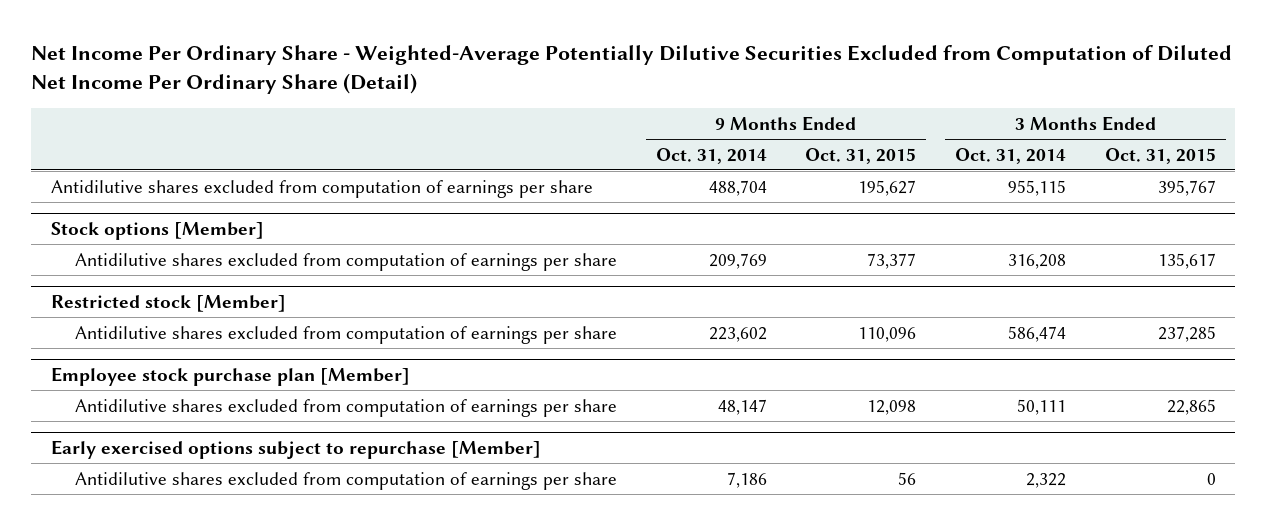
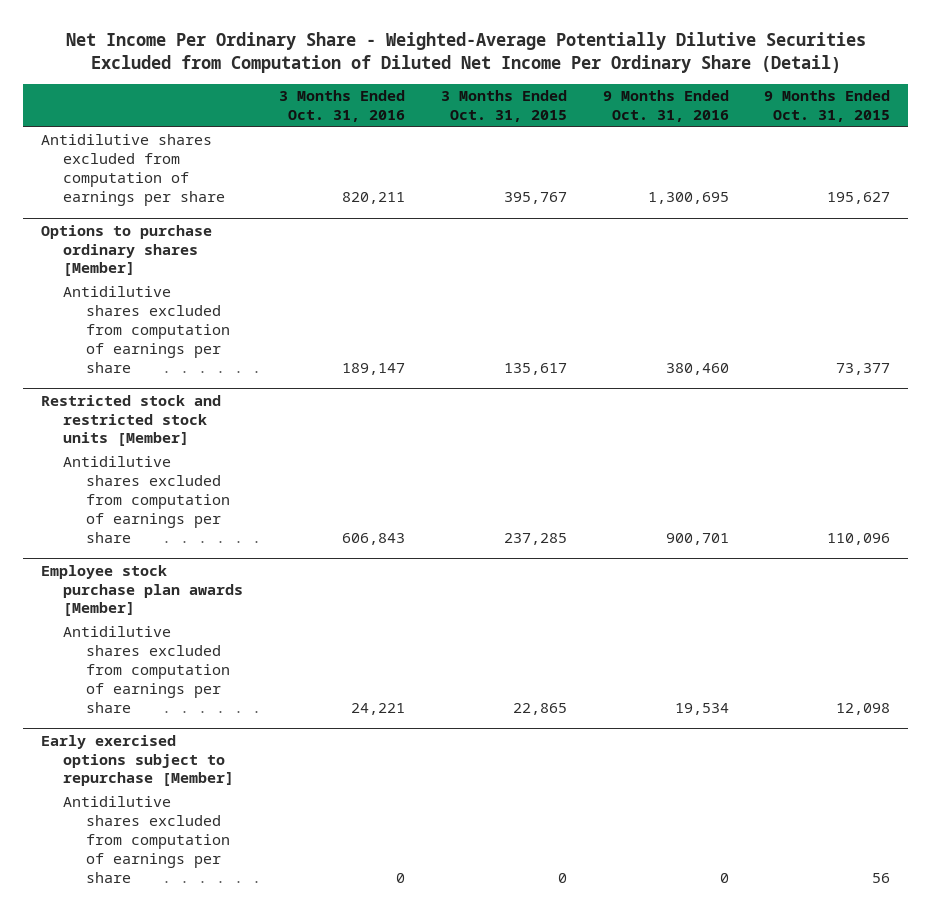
- | 9 Months Ended Oct. 31, 2014 | 9 Months Ended Oct. 31, 2015 | 3 Months Ended Oct. 31, 2014 | 3 Months Ended Oct. 31, 2015
+ | 3 Months Ended Oct. 31, 2016 | 3 Months Ended Oct. 31, 2015 | 9 Months Ended Oct. 31, 2016 | 9 Months Ended Oct. 31, 2015
- Stock options [Member]
+ Options to purchase ordinary shares [Member]
- Restricted stock [Member]
+ Restricted stock and restricted stock units [Member]
- Employee stock purchase plan [Member]
+ Employee stock purchase plan awards [Member]

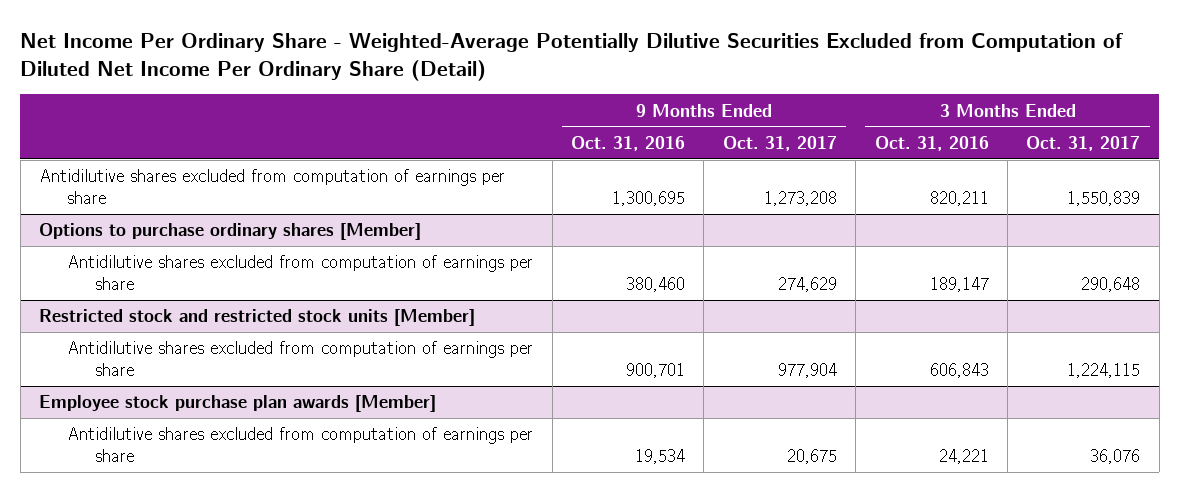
- | 3 Months Ended Oct. 31, 2016 | 3 Months Ended Oct. 31, 2015 | 9 Months Ended Oct. 31, 2016 | 9 Months Ended Oct. 31, 2015
+ | 9 Months Ended Oct. 31, 2016 | 9 Months Ended Oct. 31, 2017 | 3 Months Ended Oct. 31, 2016 | 3 Months Ended Oct. 31, 2017
- Early exercised options subject to repurchase [Member]
- Antidilutive shares excluded from computation of earnings per share | 0 | 0 | 0 | 56

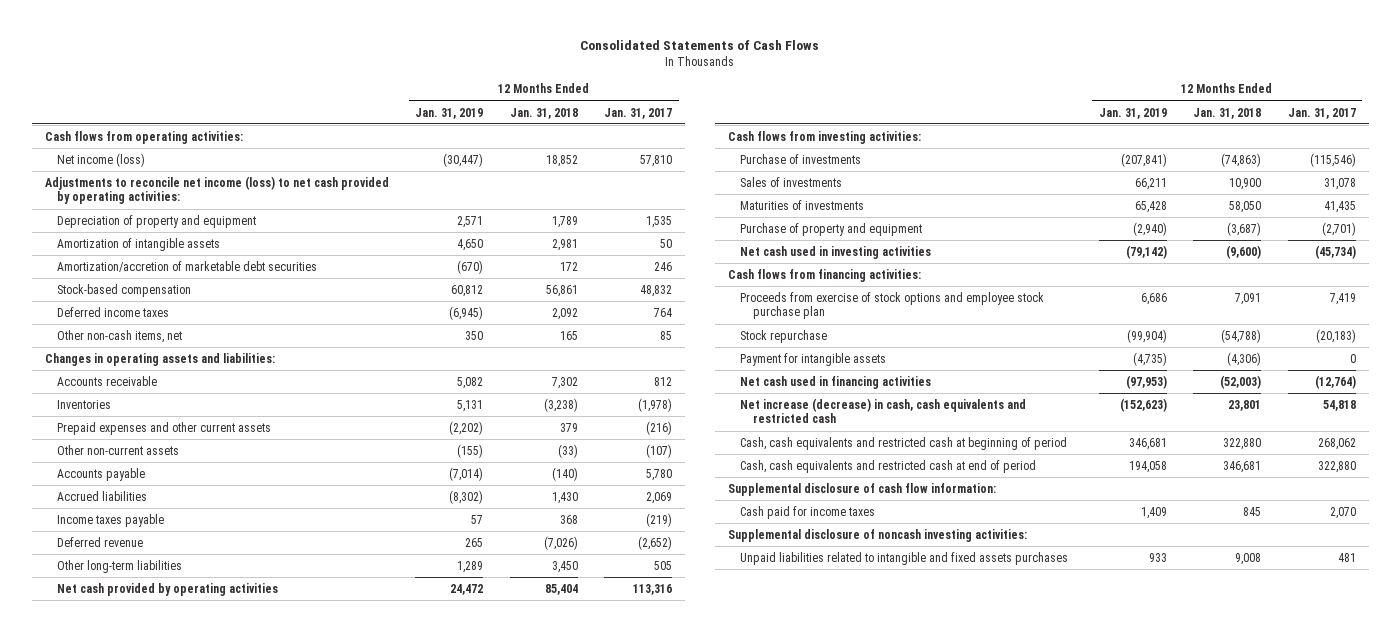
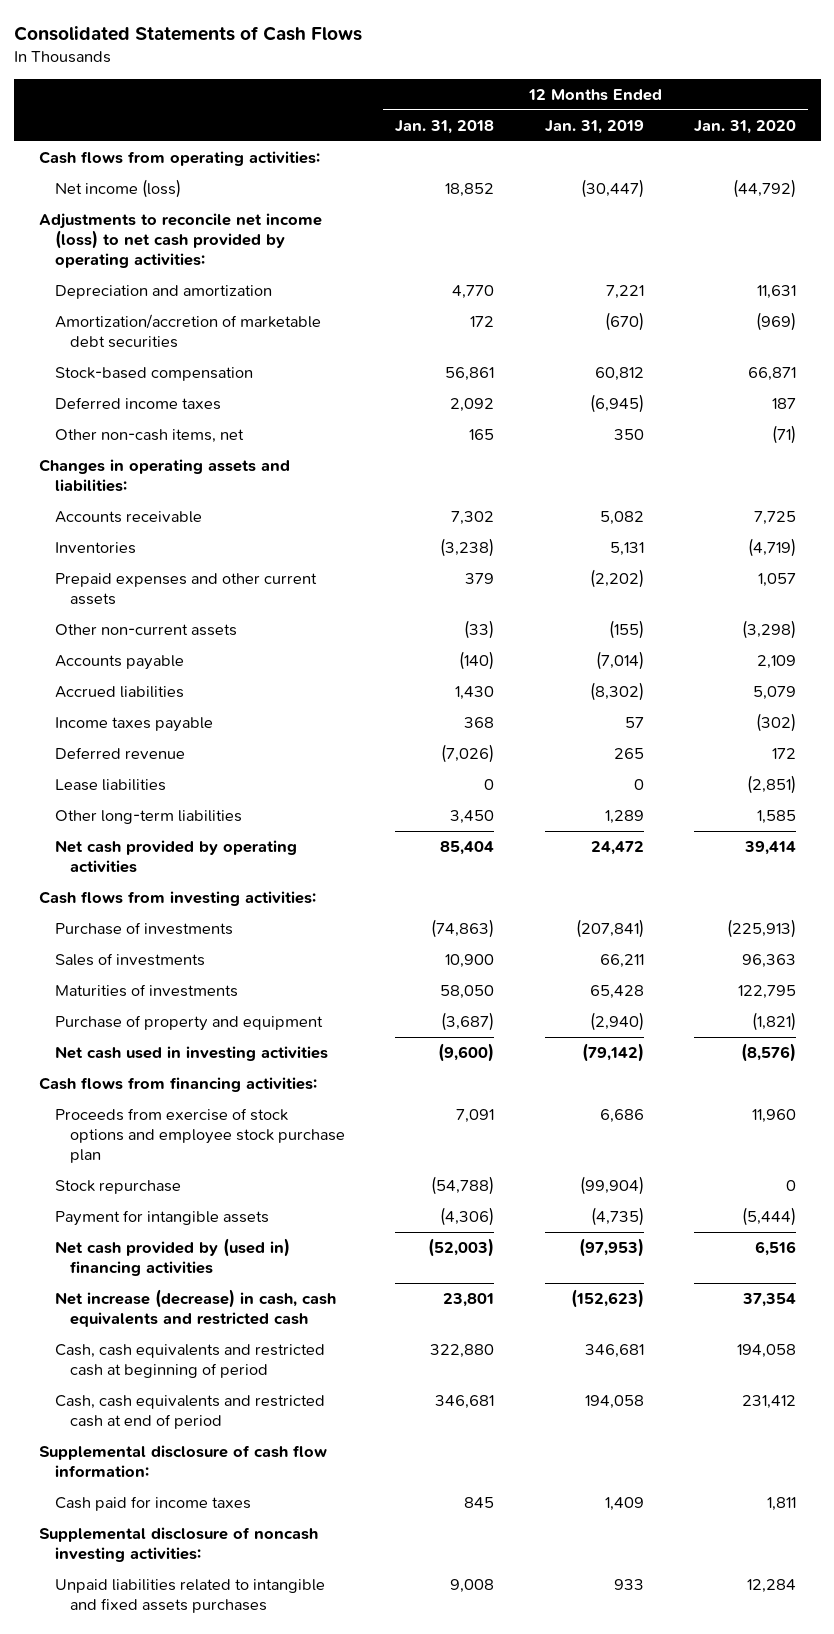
- | 12 Months Ended Jan. 31, 2019 | 12 Months Ended Jan. 31, 2018 | 12 Months Ended Jan. 31, 2017
+ | 12 Months Ended Jan. 31, 2018 | 12 Months Ended Jan. 31, 2019 | 12 Months Ended Jan. 31, 2020
- Depreciation of property and equipment | 2,571 | 1,789 | 1,535
- Amortization of intangible assets | 4,650 | 2,981 | 50
+ Depreciation and amortization | 4,770 | 7,221 | 11,631
+ Lease liabilities | 0 | 0 | (2,851)
- Net cash used in financing activities | (97,953) | (52,003) | (12,764)
+ Net cash provided by (used in) financing activities | (52,003) | (97,953) | 6,516

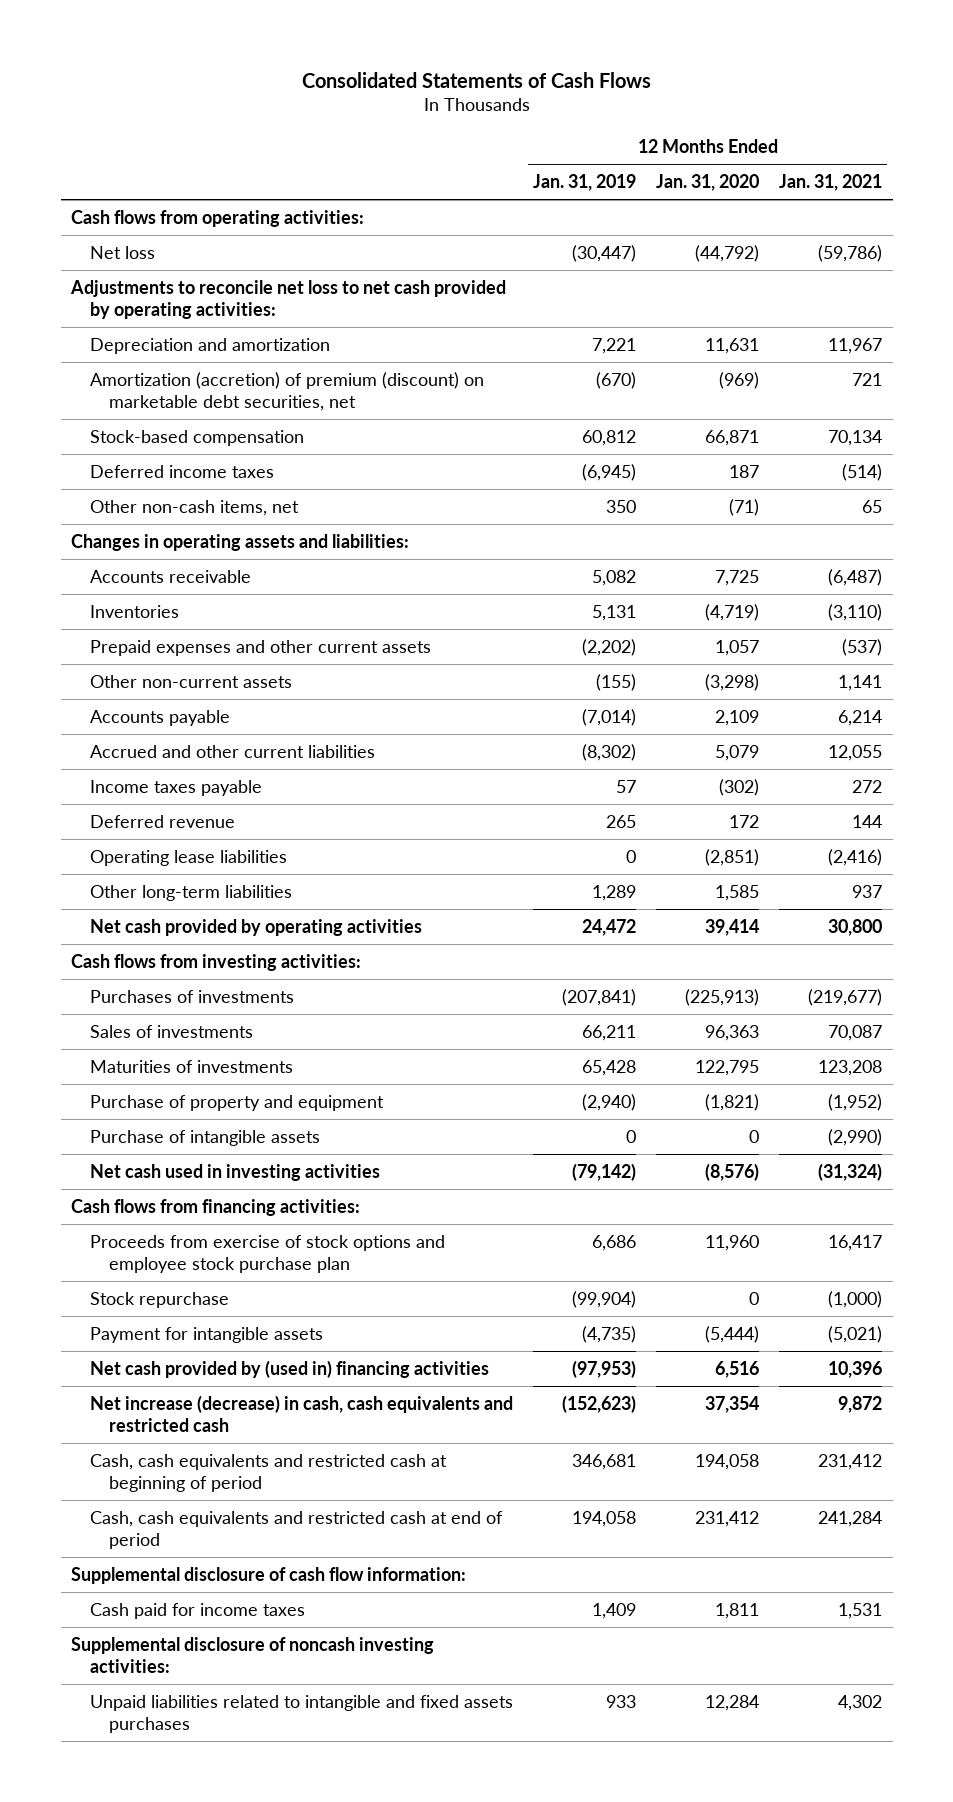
- | 12 Months Ended Jan. 31, 2018 | 12 Months Ended Jan. 31, 2019 | 12 Months Ended Jan. 31, 2020
+ | 12 Months Ended Jan. 31, 2019 | 12 Months Ended Jan. 31, 2020 | 12 Months Ended Jan. 31, 2021
- Net income (loss) | 18,852 | (30,447) | (44,792)
- Adjustments to reconcile net income (loss) to net cash provided by operating activities:
+ Net loss | (30,447) | (44,792) | (59,786)
+ Adjustments to reconcile net loss to net cash provided by operating activities:
- Amortization/accretion of marketable debt securities | 172 | (670) | (969)
+ Amortization (accretion) of premium (discount) on marketable debt securities, net | (670) | (969) | 721
- Accrued liabilities | 1,430 | (8,302) | 5,079
+ Accrued and other current liabilities | (8,302) | 5,079 | 12,055
- Lease liabilities | 0 | 0 | (2,851)
+ Operating lease liabilities | 0 | (2,851) | (2,416)
- Purchase of investments | (74,863) | (207,841) | (225,913)
+ Purchases of investments | (207,841) | (225,913) | (219,677)
+ Purchase of intangible assets | 0 | 0 | (2,990)

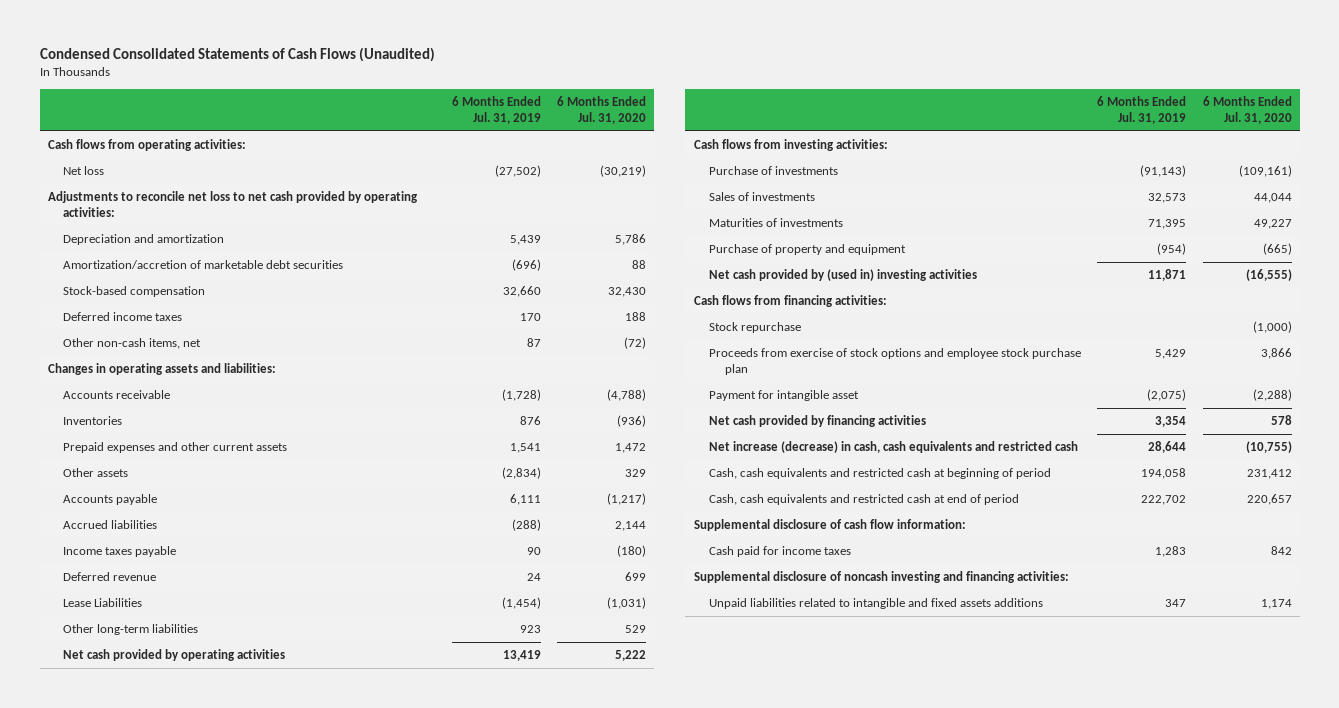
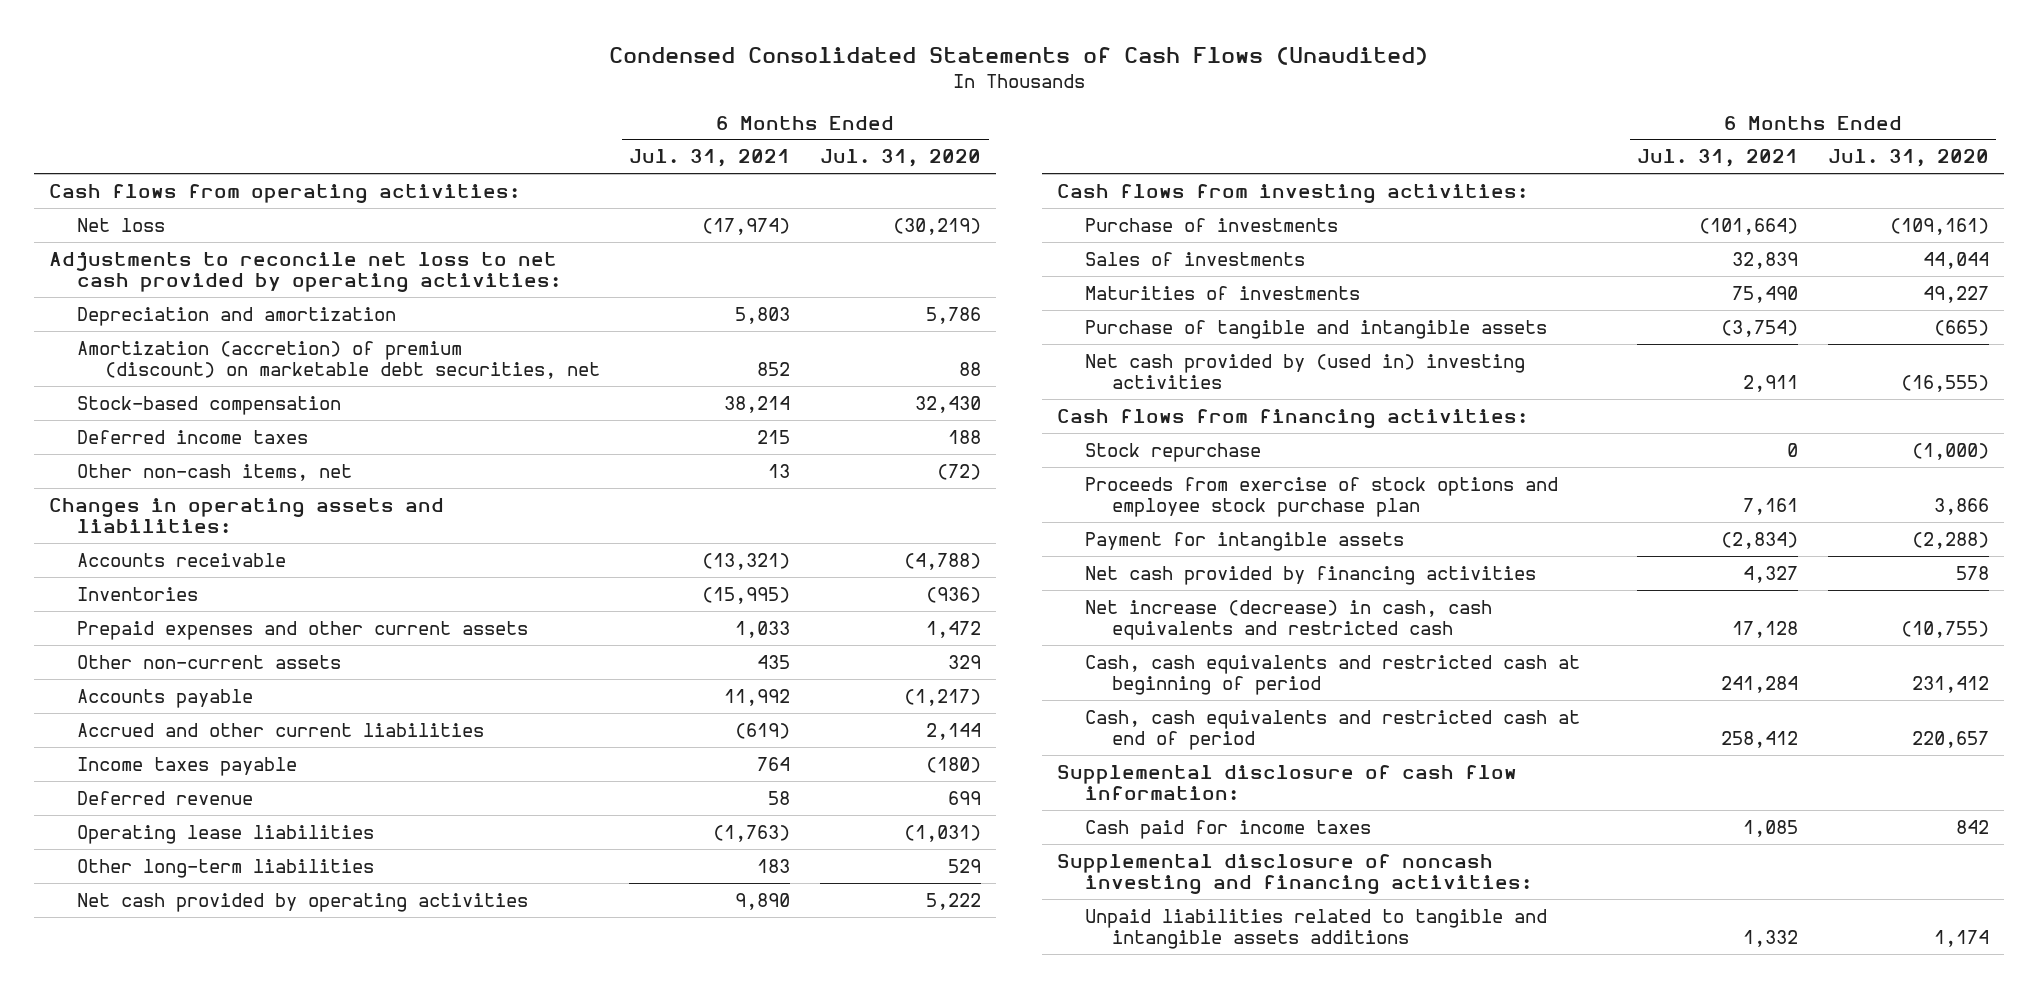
- | 6 Months Ended Jul. 31, 2019 | 6 Months Ended Jul. 31, 2020
+ | 6 Months Ended Jul. 31, 2021 | 6 Months Ended Jul. 31, 2020
- Amortization/accretion of marketable debt securities | (696) | 88
+ Amortization (accretion) of premium (discount) on marketable debt securities, net | 852 | 88
- Other assets | (2,834) | 329
+ Other non-current assets | 435 | 329
- Accrued liabilities | (288) | 2,144
+ Accrued and other current liabilities | (619) | 2,144
- Lease Liabilities | (1,454) | (1,031)
+ Operating lease liabilities | (1,763) | (1,031)
- Purchase of property and equipment | (954) | (665)
+ Purchase of tangible and intangible assets | (3,754) | (665)
- Payment for intangible asset | (2,075) | (2,288)
+ Payment for intangible assets | (2,834) | (2,288)
- Unpaid liabilities related to intangible and fixed assets additions | 347 | 1,174
+ Unpaid liabilities related to tangible and intangible assets additions | 1,332 | 1,174

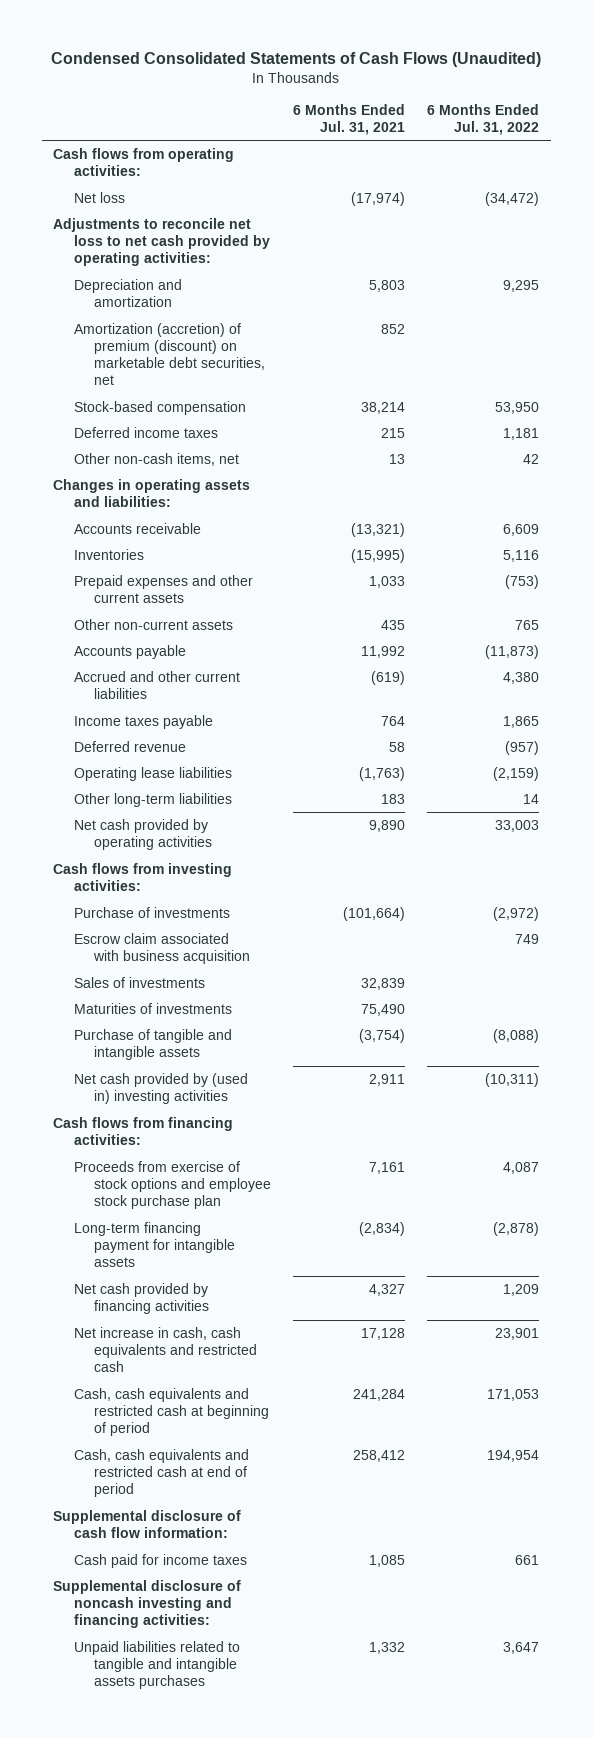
- | 6 Months Ended Jul. 31, 2021 | 6 Months Ended Jul. 31, 2020
+ | 6 Months Ended Jul. 31, 2021 | 6 Months Ended Jul. 31, 2022
+ Escrow claim associated with business acquisition | | 749
- Stock repurchase | 0 | (1,000)
- Payment for intangible assets | (2,834) | (2,288)
+ Long-term financing payment for intangible assets | (2,834) | (2,878)
- Net increase (decrease) in cash, cash equivalents and restricted cash | 17,128 | (10,755)
+ Net increase in cash, cash equivalents and restricted cash | 17,128 | 23,901
- Unpaid liabilities related to tangible and intangible assets additions | 1,332 | 1,174
+ Unpaid liabilities related to tangible and intangible assets purchases | 1,332 | 3,647

